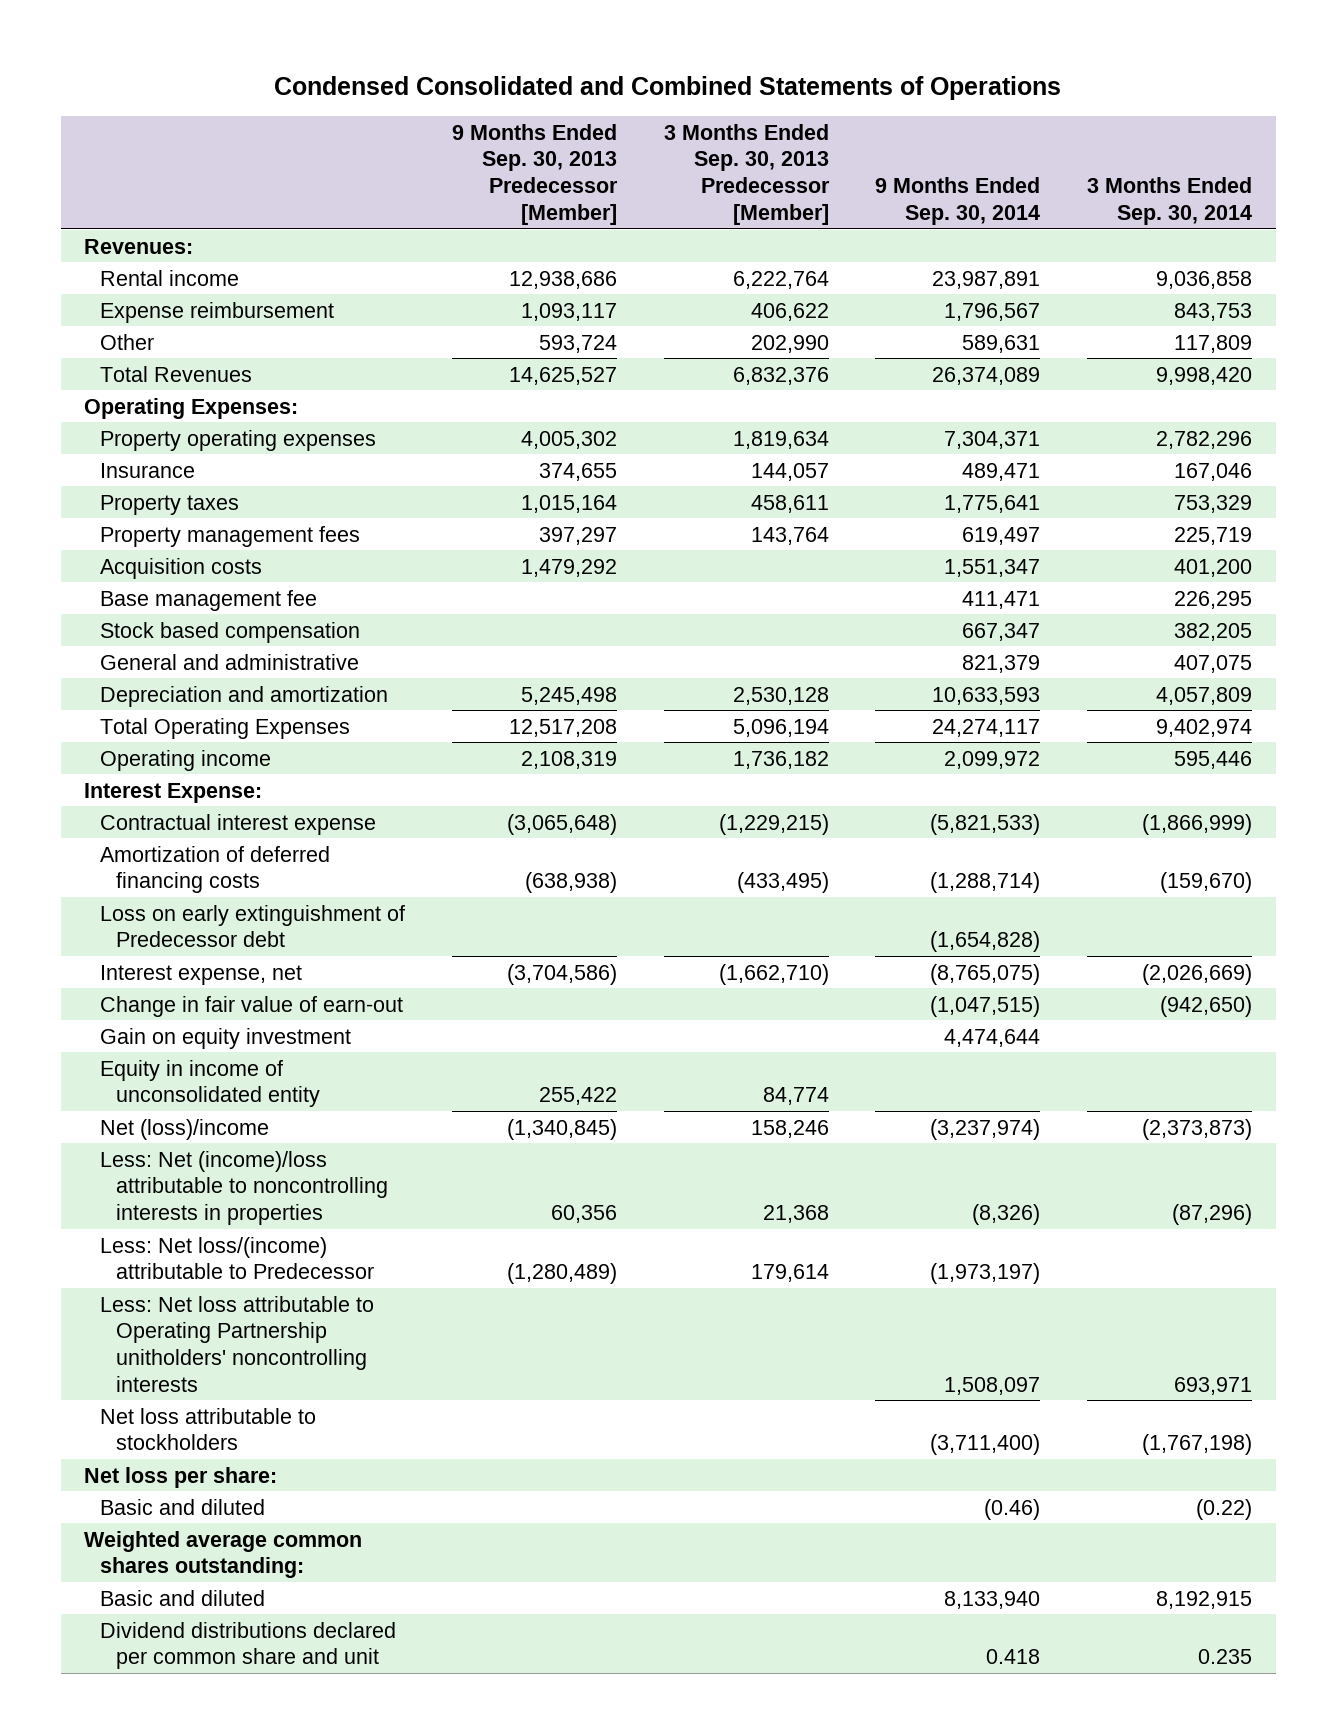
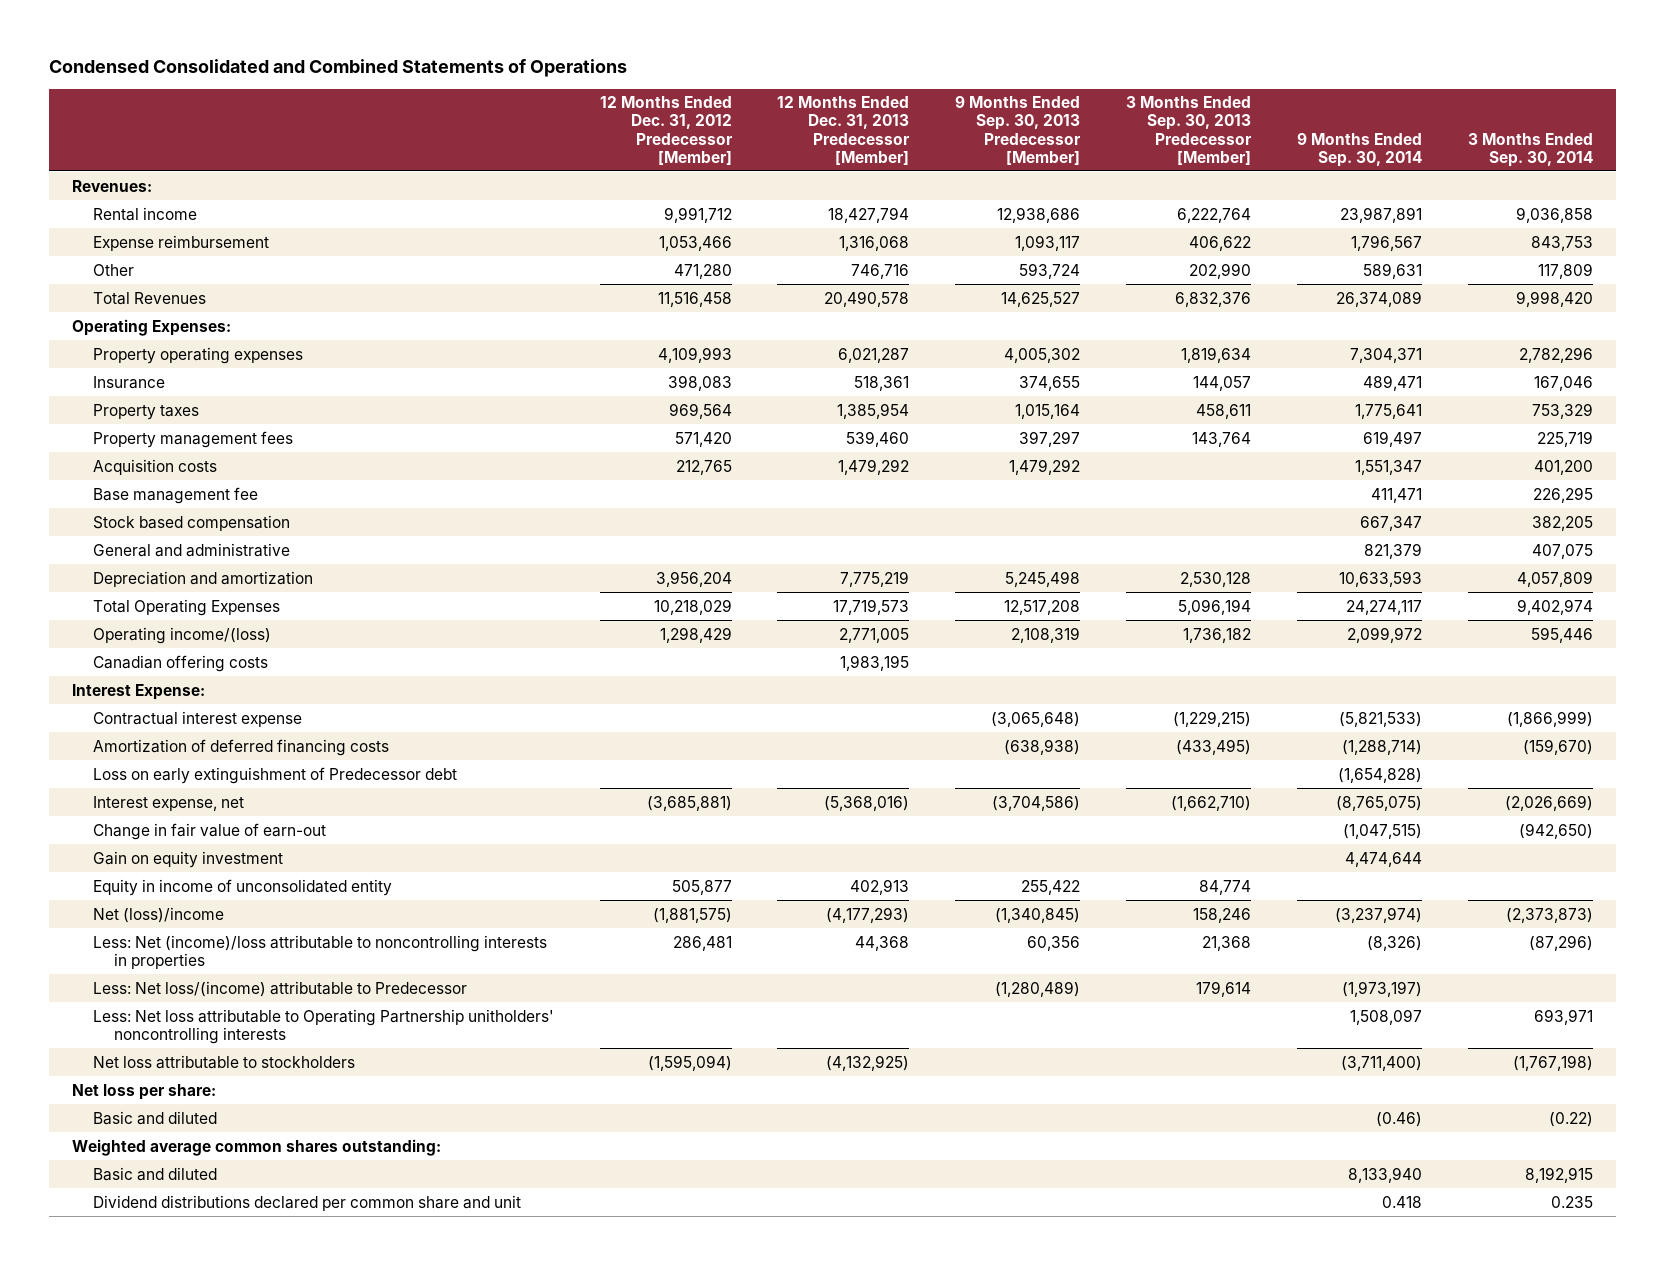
- | 9 Months Ended Sep. 30, 2013 Predecessor [Member] | 3 Months Ended Sep. 30, 2013 Predecessor [Member] | 9 Months Ended Sep. 30, 2014 | 3 Months Ended Sep. 30, 2014
+ | 12 Months Ended Dec. 31, 2012 Predecessor [Member] | 12 Months Ended Dec. 31, 2013 Predecessor [Member] | 9 Months Ended Sep. 30, 2013 Predecessor [Member] | 3 Months Ended Sep. 30, 2013 Predecessor [Member] | 9 Months Ended Sep. 30, 2014 | 3 Months Ended Sep. 30, 2014
- Operating income | 2,108,319 | 1,736,182 | 2,099,972 | 595,446
+ Operating income/(loss) | 1,298,429 | 2,771,005 | 2,108,319 | 1,736,182 | 2,099,972 | 595,446
+ Canadian offering costs | | 1,983,195 | | | |

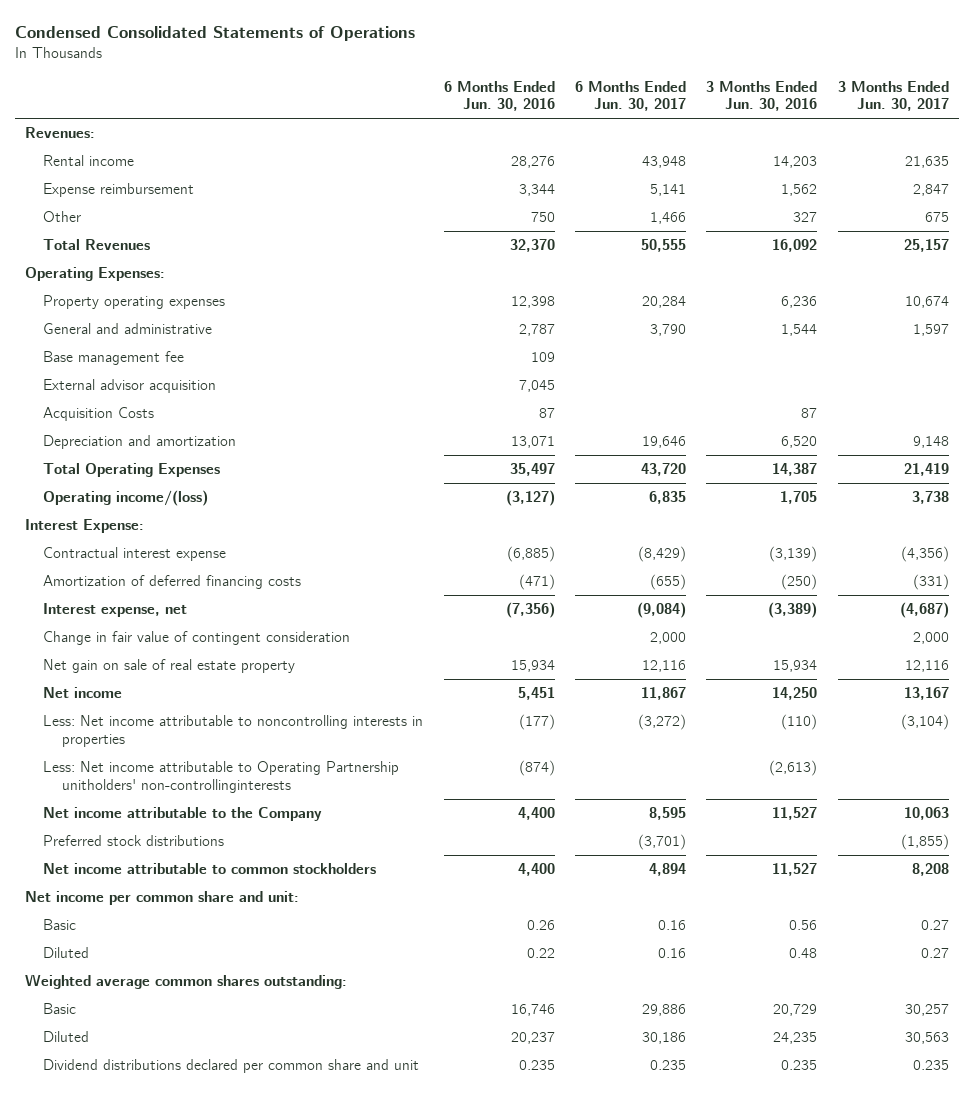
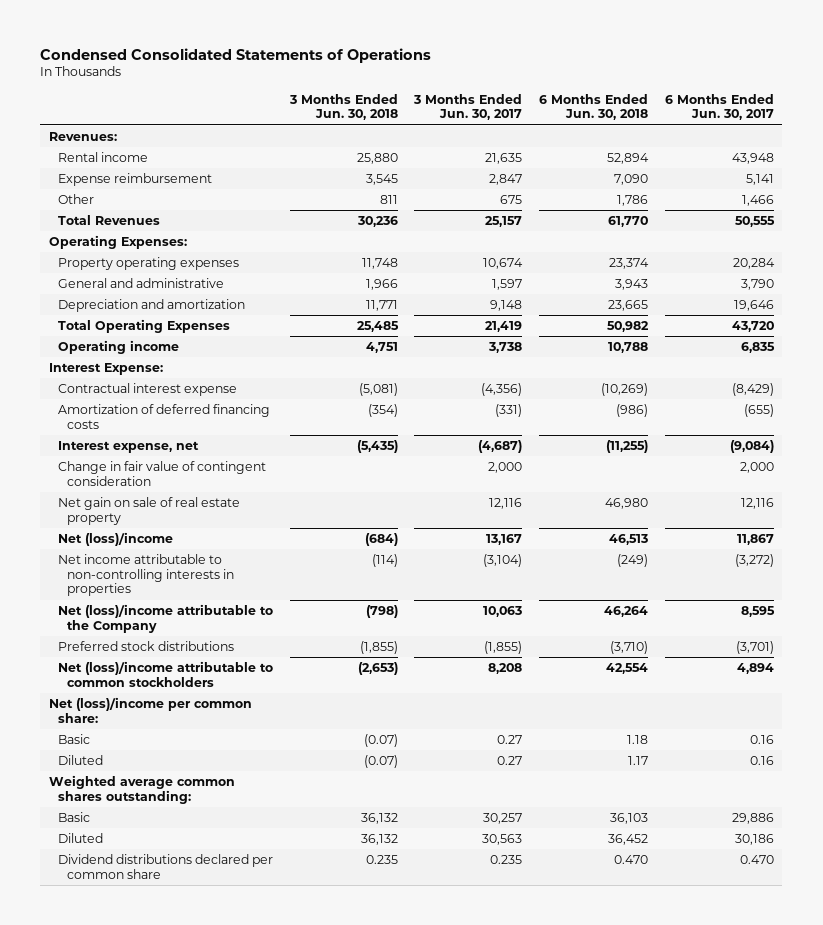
- | 6 Months Ended Jun. 30, 2016 | 6 Months Ended Jun. 30, 2017 | 3 Months Ended Jun. 30, 2016 | 3 Months Ended Jun. 30, 2017
+ | 3 Months Ended Jun. 30, 2018 | 3 Months Ended Jun. 30, 2017 | 6 Months Ended Jun. 30, 2018 | 6 Months Ended Jun. 30, 2017
- Base management fee | 109 | | |
- External advisor acquisition | 7,045 | | |
- Acquisition Costs | 87 | | 87 |
- Operating income/(loss) | (3,127) | 6,835 | 1,705 | 3,738
+ Operating income | 4,751 | 3,738 | 10,788 | 6,835
- Net income | 5,451 | 11,867 | 14,250 | 13,167
- Less: Net income attributable to noncontrolling interests in properties | (177) | (3,272) | (110) | (3,104)
- Less: Net income attributable to Operating Partnership unitholders' non-controllinginterests | (874) | | (2,613) |
- Net income attributable to the Company | 4,400 | 8,595 | 11,527 | 10,063
+ Net (loss)/income | (684) | 13,167 | 46,513 | 11,867
+ Net income attributable to non-controlling interests in properties | (114) | (3,104) | (249) | (3,272)
+ Net (loss)/income attributable to the Company | (798) | 10,063 | 46,264 | 8,595
- Net income attributable to common stockholders | 4,400 | 4,894 | 11,527 | 8,208
- Net income per common share and unit:
+ Net (loss)/income attributable to common stockholders | (2,653) | 8,208 | 42,554 | 4,894
+ Net (loss)/income per common share:
- Dividend distributions declared per common share and unit | 0.235 | 0.235 | 0.235 | 0.235
+ Dividend distributions declared per common share | 0.235 | 0.235 | 0.470 | 0.470

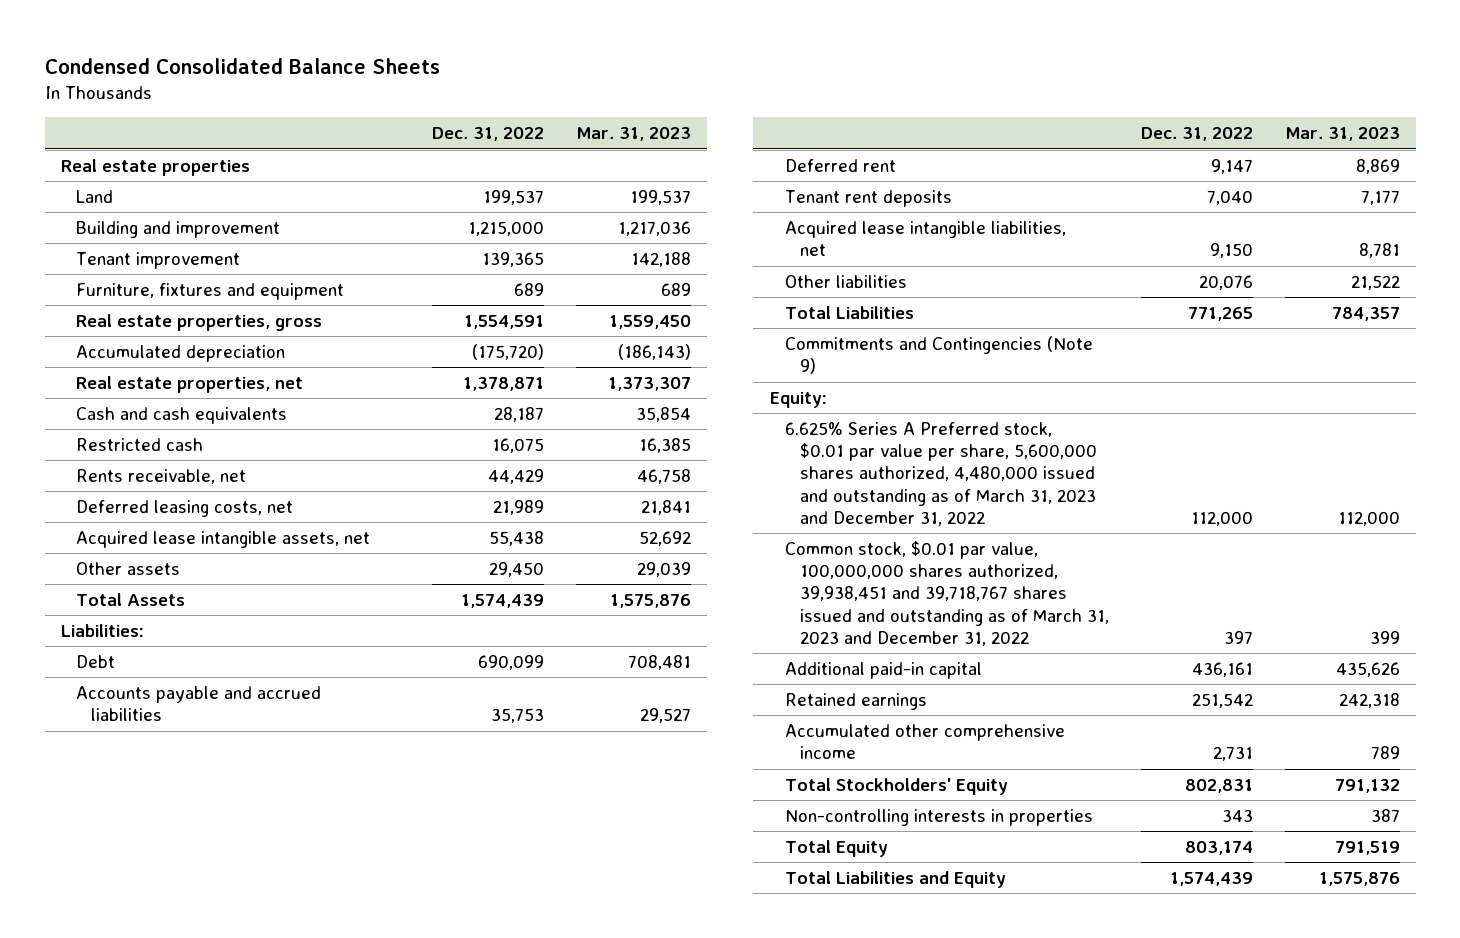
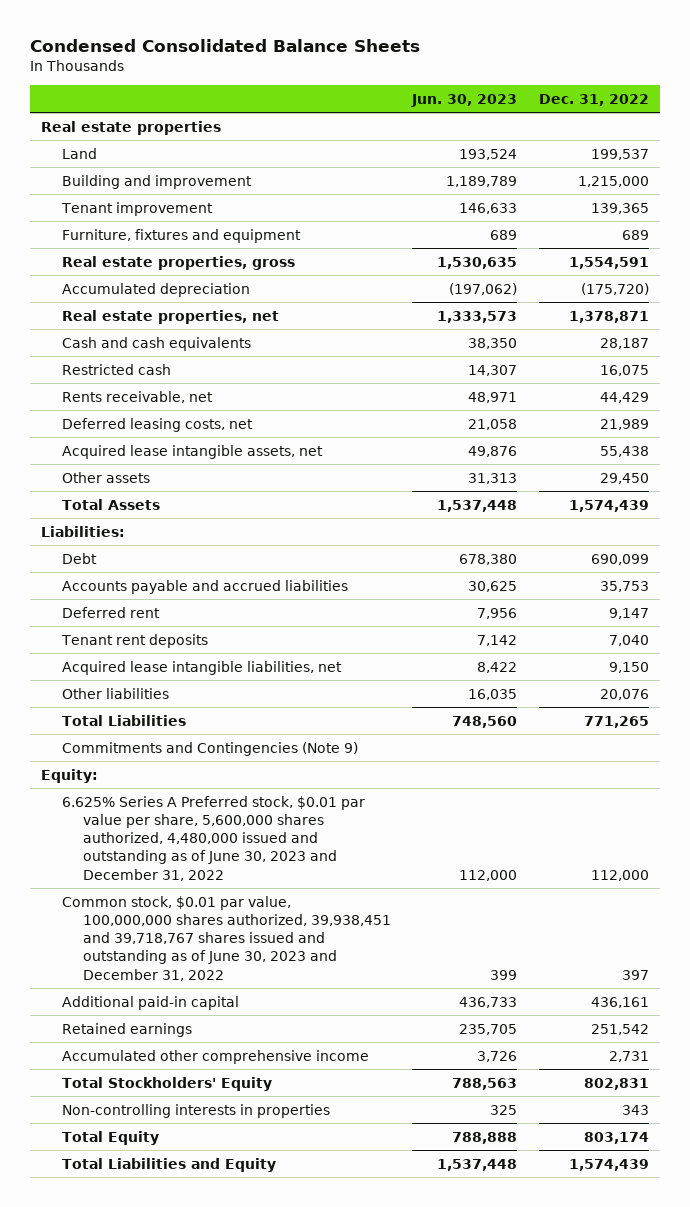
- | Dec. 31, 2022 | Mar. 31, 2023
+ | Jun. 30, 2023 | Dec. 31, 2022
- 6.625% Series A Preferred stock, $0.01 par value per share, 5,600,000 shares authorized, 4,480,000 issued and outstanding as of March 31, 2023 and December 31, 2022 | 112,000 | 112,000
- Common stock, $0.01 par value, 100,000,000 shares authorized, 39,938,451 and 39,718,767 shares issued and outstanding as of March 31, 2023 and December 31, 2022 | 397 | 399
+ 6.625% Series A Preferred stock, $0.01 par value per share, 5,600,000 shares authorized, 4,480,000 issued and outstanding as of June 30, 2023 and December 31, 2022 | 112,000 | 112,000
+ Common stock, $0.01 par value, 100,000,000 shares authorized, 39,938,451 and 39,718,767 shares issued and outstanding as of June 30, 2023 and December 31, 2022 | 399 | 397

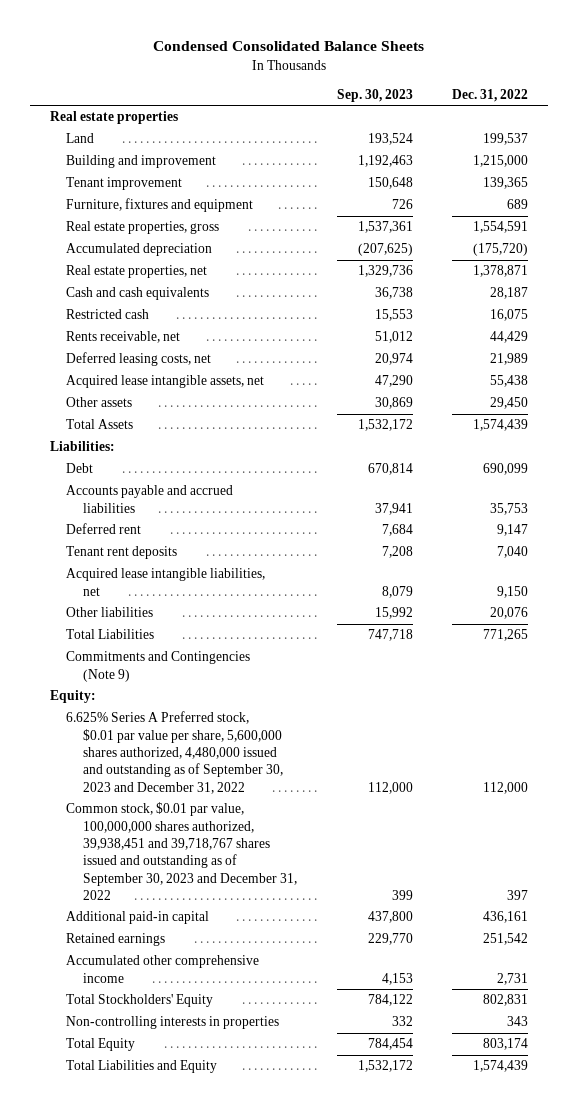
- | Jun. 30, 2023 | Dec. 31, 2022
+ | Sep. 30, 2023 | Dec. 31, 2022
- 6.625% Series A Preferred stock, $0.01 par value per share, 5,600,000 shares authorized, 4,480,000 issued and outstanding as of June 30, 2023 and December 31, 2022 | 112,000 | 112,000
- Common stock, $0.01 par value, 100,000,000 shares authorized, 39,938,451 and 39,718,767 shares issued and outstanding as of June 30, 2023 and December 31, 2022 | 399 | 397
+ 6.625% Series A Preferred stock, $0.01 par value per share, 5,600,000 shares authorized, 4,480,000 issued and outstanding as of September 30, 2023 and December 31, 2022 | 112,000 | 112,000
+ Common stock, $0.01 par value, 100,000,000 shares authorized, 39,938,451 and 39,718,767 shares issued and outstanding as of September 30, 2023 and December 31, 2022 | 399 | 397

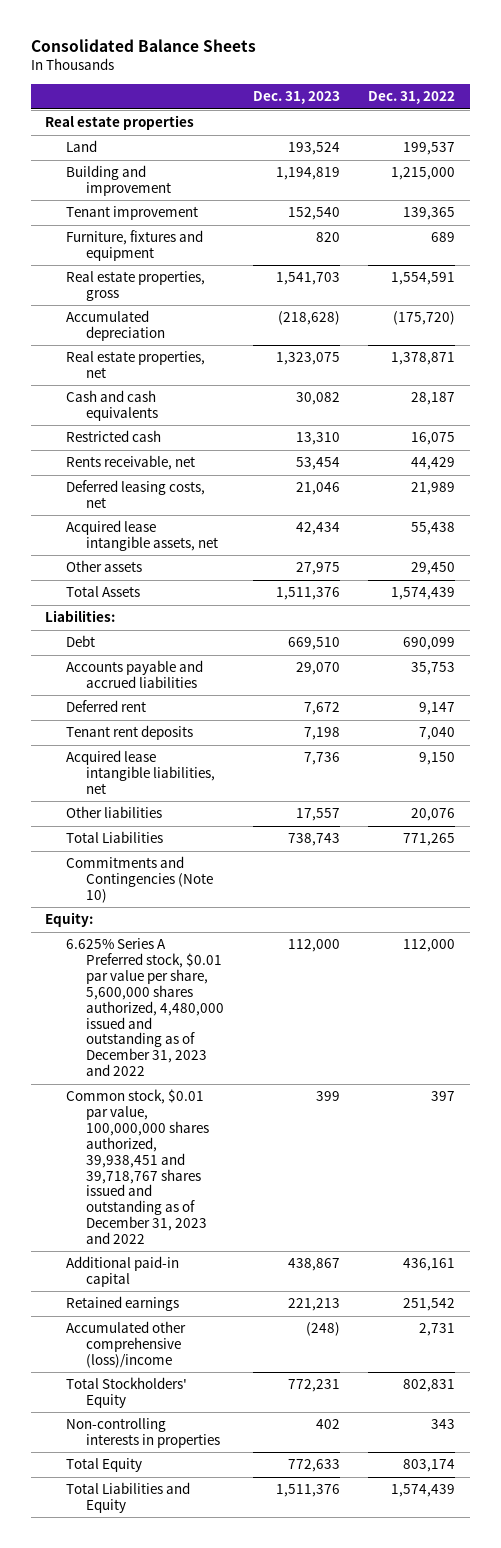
- Condensed Consolidated Balance Sheets
+ Consolidated Balance Sheets
- | Sep. 30, 2023 | Dec. 31, 2022
+ | Dec. 31, 2023 | Dec. 31, 2022
- Commitments and Contingencies (Note 9)
+ Commitments and Contingencies (Note 10)
- 6.625% Series A Preferred stock, $0.01 par value per share, 5,600,000 shares authorized, 4,480,000 issued and outstanding as of September 30, 2023 and December 31, 2022 | 112,000 | 112,000
- Common stock, $0.01 par value, 100,000,000 shares authorized, 39,938,451 and 39,718,767 shares issued and outstanding as of September 30, 2023 and December 31, 2022 | 399 | 397
+ 6.625% Series A Preferred stock, $0.01 par value per share, 5,600,000 shares authorized, 4,480,000 issued and outstanding as of December 31, 2023 and 2022 | 112,000 | 112,000
+ Common stock, $0.01 par value, 100,000,000 shares authorized, 39,938,451 and 39,718,767 shares issued and outstanding as of December 31, 2023 and 2022 | 399 | 397
- Accumulated other comprehensive income | 4,153 | 2,731
+ Accumulated other comprehensive (loss)/income | (248) | 2,731

